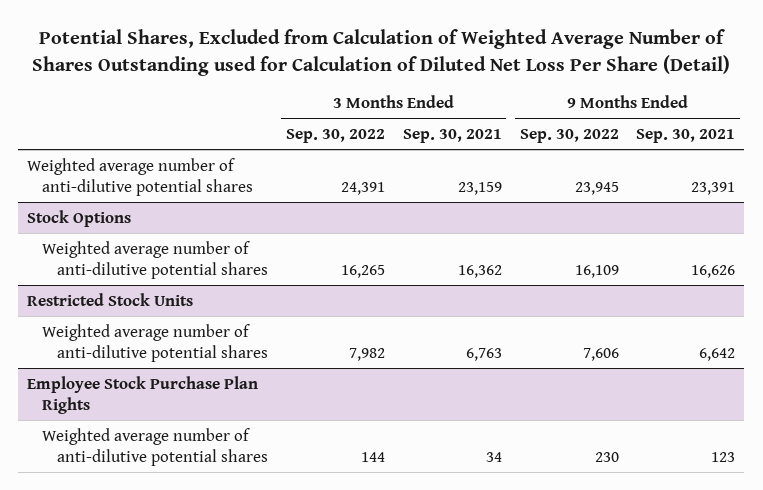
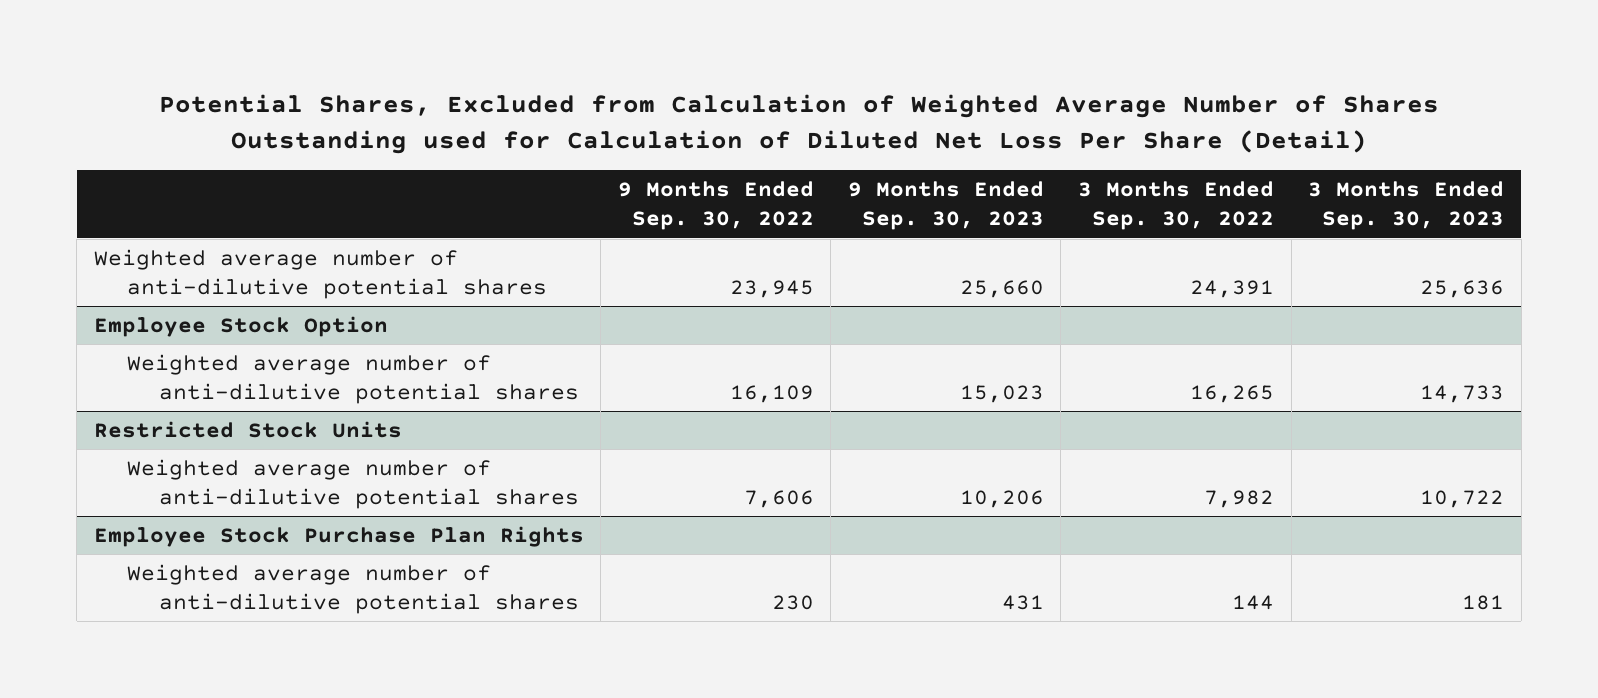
- | 3 Months Ended Sep. 30, 2022 | 3 Months Ended Sep. 30, 2021 | 9 Months Ended Sep. 30, 2022 | 9 Months Ended Sep. 30, 2021
+ | 9 Months Ended Sep. 30, 2022 | 9 Months Ended Sep. 30, 2023 | 3 Months Ended Sep. 30, 2022 | 3 Months Ended Sep. 30, 2023
- Stock Options
+ Employee Stock Option

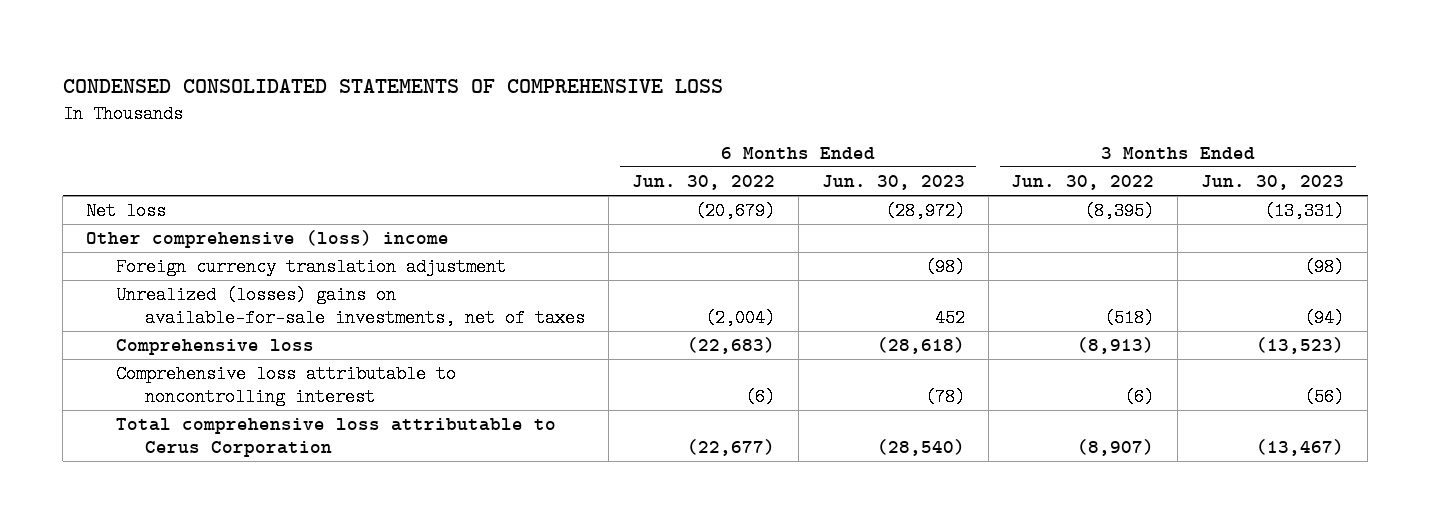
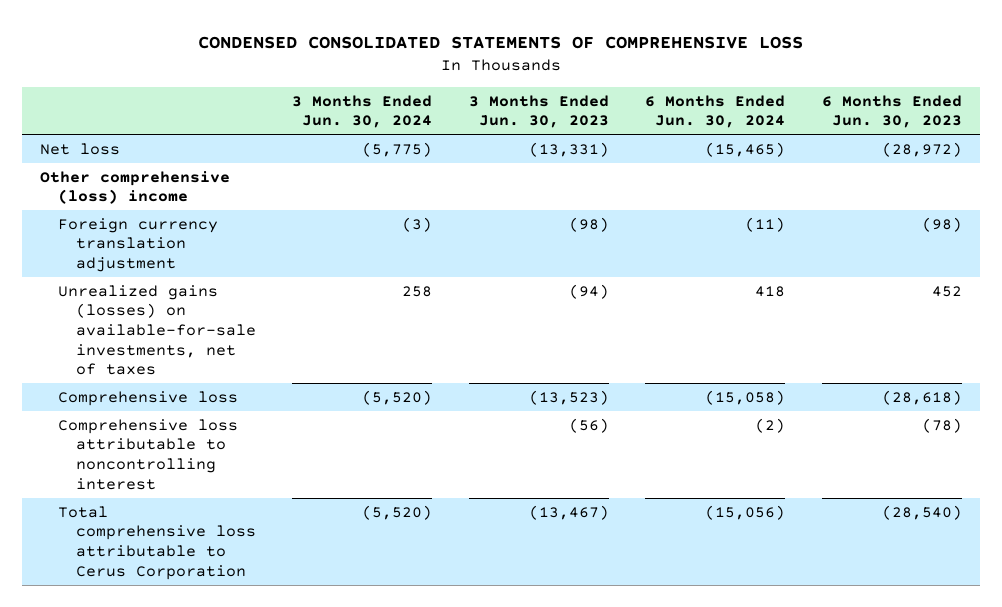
- | 6 Months Ended Jun. 30, 2022 | 6 Months Ended Jun. 30, 2023 | 3 Months Ended Jun. 30, 2022 | 3 Months Ended Jun. 30, 2023
+ | 3 Months Ended Jun. 30, 2024 | 3 Months Ended Jun. 30, 2023 | 6 Months Ended Jun. 30, 2024 | 6 Months Ended Jun. 30, 2023
- Unrealized (losses) gains on available-for-sale investments, net of taxes | (2,004) | 452 | (518) | (94)
+ Unrealized gains (losses) on available-for-sale investments, net of taxes | 258 | (94) | 418 | 452

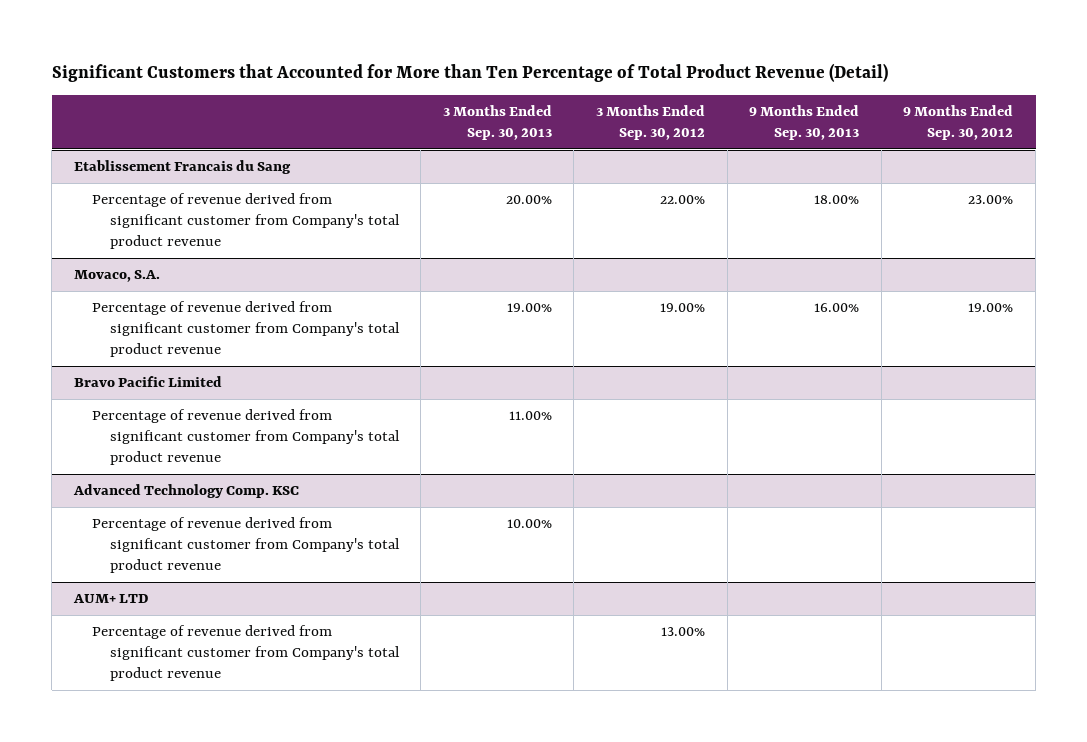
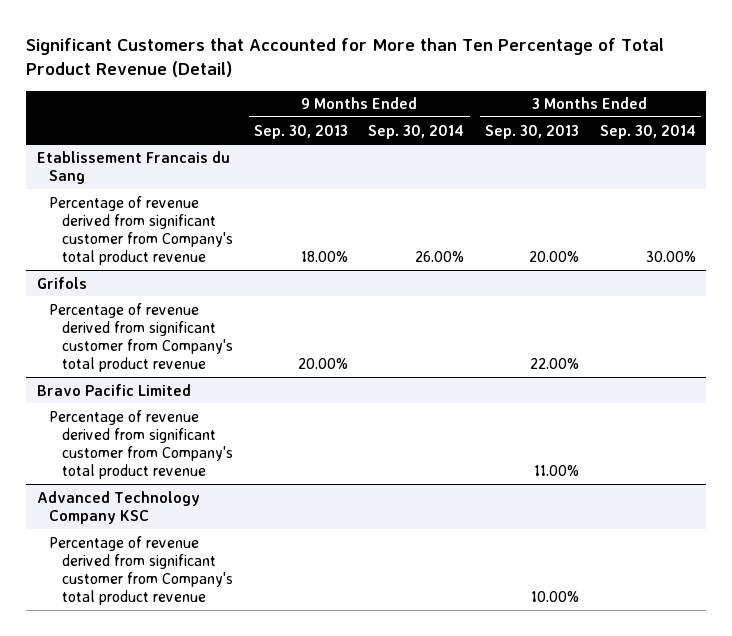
- | 3 Months Ended Sep. 30, 2013 | 3 Months Ended Sep. 30, 2012 | 9 Months Ended Sep. 30, 2013 | 9 Months Ended Sep. 30, 2012
+ | 9 Months Ended Sep. 30, 2013 | 9 Months Ended Sep. 30, 2014 | 3 Months Ended Sep. 30, 2013 | 3 Months Ended Sep. 30, 2014
- Movaco, S.A.
- Percentage of revenue derived from significant customer from Company's total product revenue | 19.00% | 19.00% | 16.00% | 19.00%
+ Grifols
+ Percentage of revenue derived from significant customer from Company's total product revenue | 20.00% | | 22.00% |
- Advanced Technology Comp. KSC
+ Advanced Technology Company KSC
- AUM+ LTD
- Percentage of revenue derived from significant customer from Company's total product revenue | | 13.00% | |

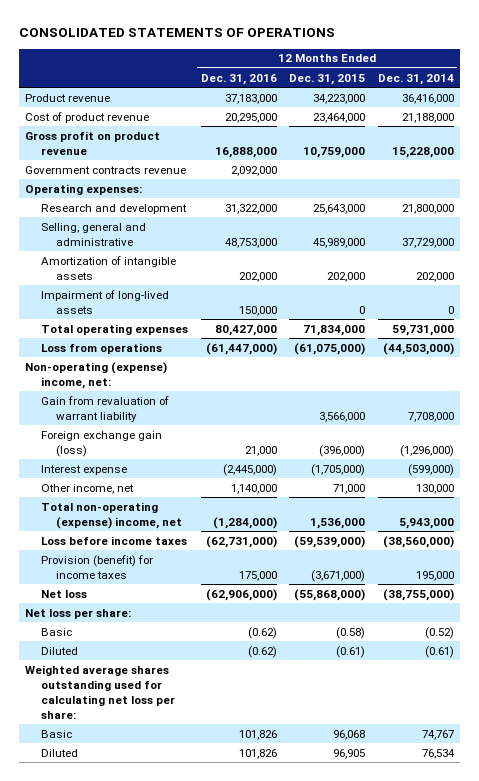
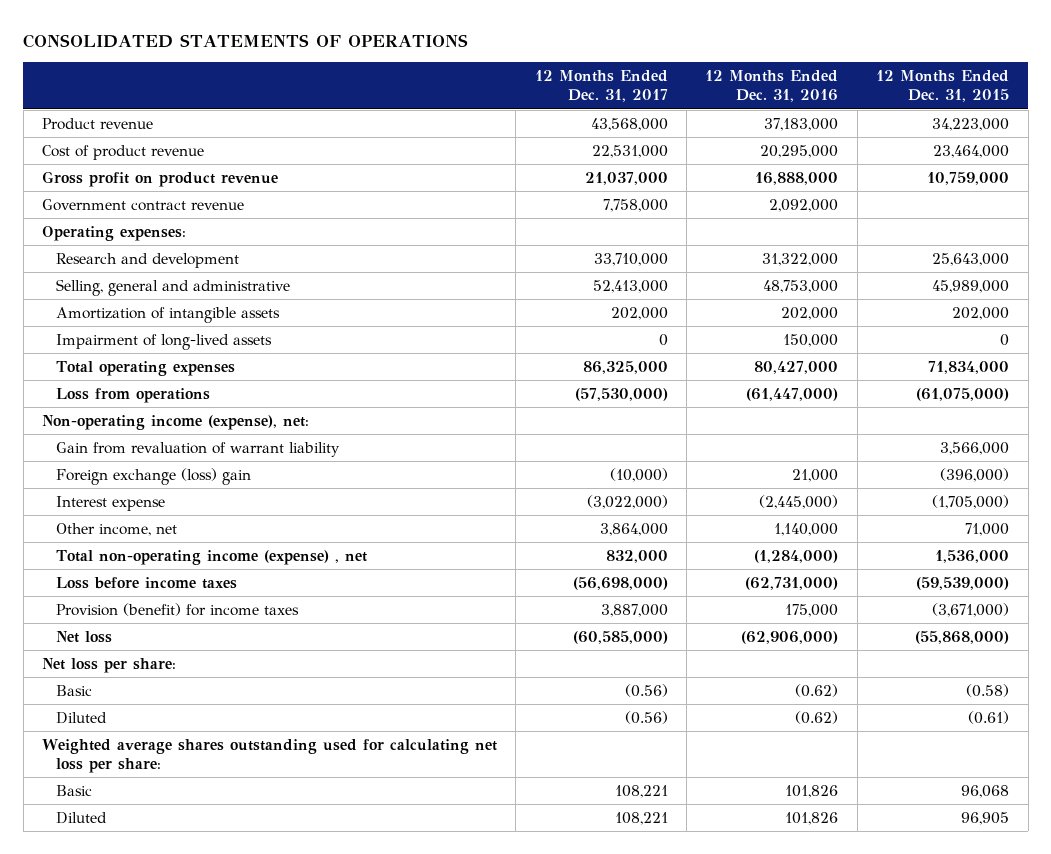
- | 12 Months Ended Dec. 31, 2016 | 12 Months Ended Dec. 31, 2015 | 12 Months Ended Dec. 31, 2014
+ | 12 Months Ended Dec. 31, 2017 | 12 Months Ended Dec. 31, 2016 | 12 Months Ended Dec. 31, 2015
- Government contracts revenue | 2,092,000 | |
+ Government contract revenue | 7,758,000 | 2,092,000 |
- Non-operating (expense) income, net:
+ Non-operating income (expense), net:
- Foreign exchange gain (loss) | 21,000 | (396,000) | (1,296,000)
+ Foreign exchange (loss) gain | (10,000) | 21,000 | (396,000)
- Total non-operating (expense) income, net | (1,284,000) | 1,536,000 | 5,943,000
+ Total non-operating income (expense) , net | 832,000 | (1,284,000) | 1,536,000

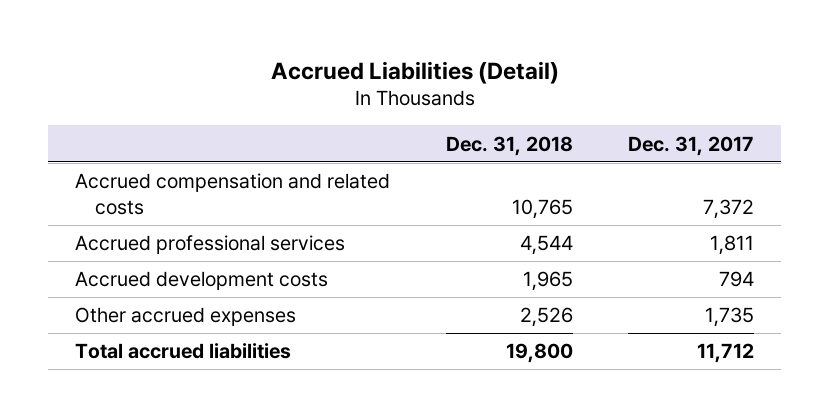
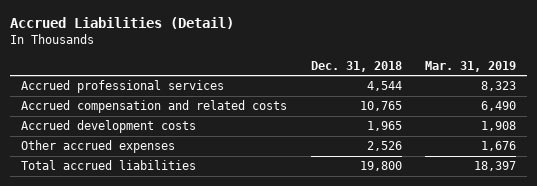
- | Dec. 31, 2018 | Dec. 31, 2017
+ | Dec. 31, 2018 | Mar. 31, 2019
moved down: Accrued compensation and related costs | 10,765 | 6,490

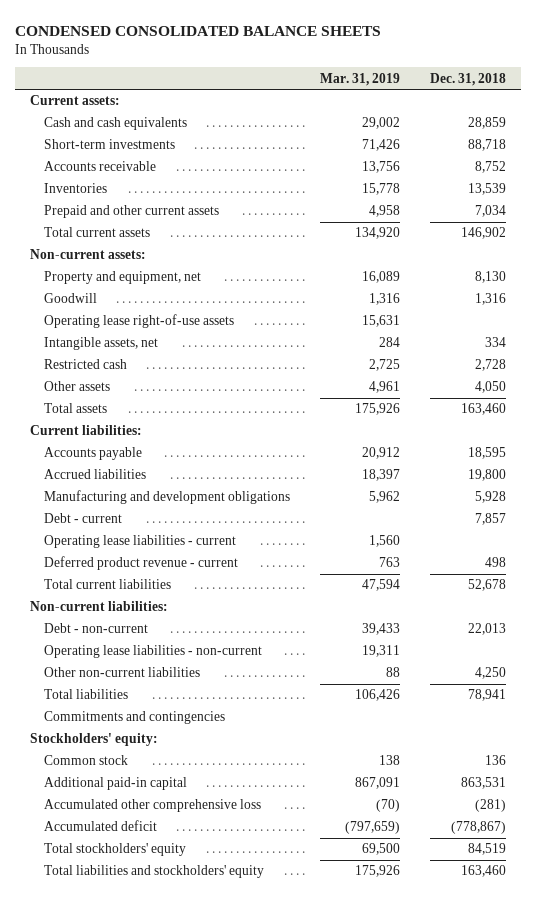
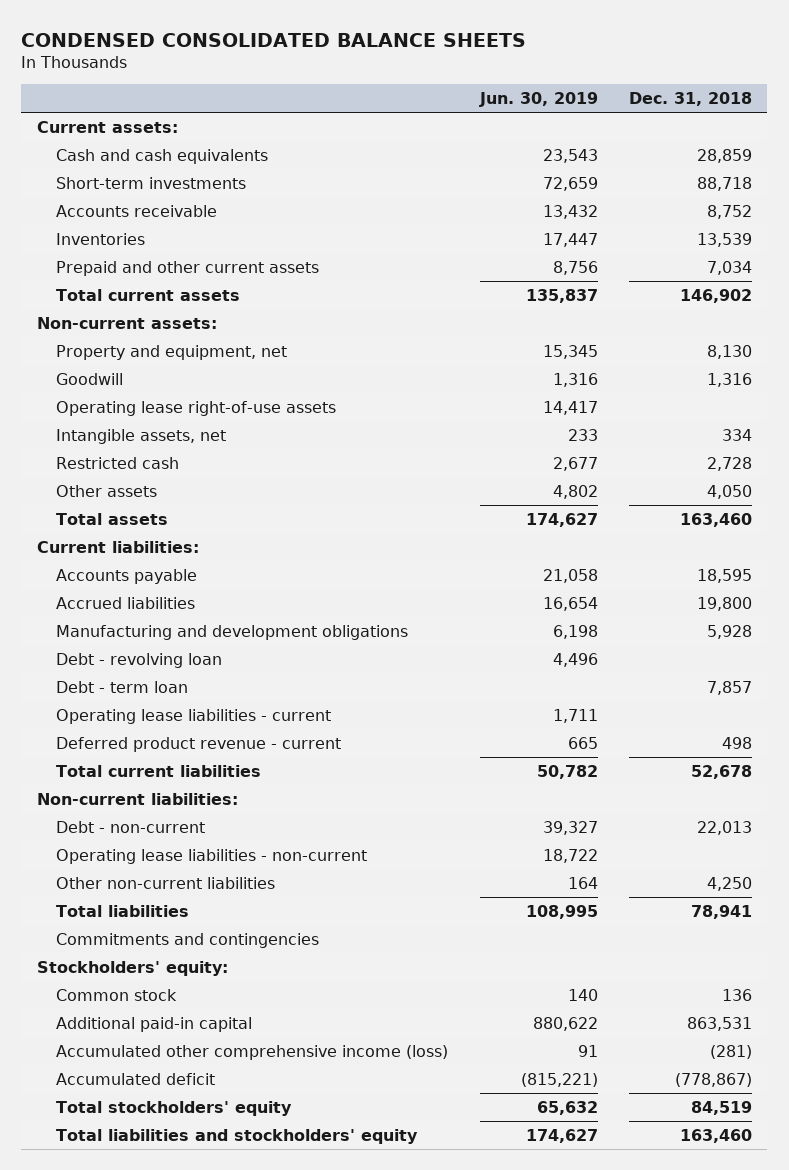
- | Mar. 31, 2019 | Dec. 31, 2018
+ | Jun. 30, 2019 | Dec. 31, 2018
- Debt - current | | 7,857
+ Debt - revolving loan | 4,496 |
+ Debt - term loan | | 7,857
- Accumulated other comprehensive loss | (70) | (281)
+ Accumulated other comprehensive income (loss) | 91 | (281)

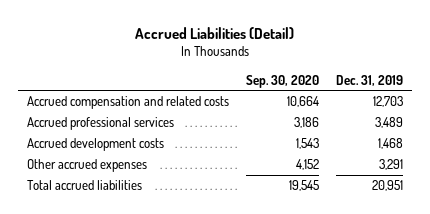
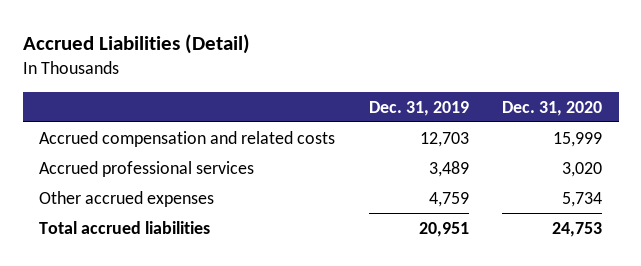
- | Sep. 30, 2020 | Dec. 31, 2019
+ | Dec. 31, 2019 | Dec. 31, 2020
- Accrued development costs | 1,543 | 1,468
- Other accrued expenses | 4,152 | 3,291
+ Other accrued expenses | 4,759 | 5,734

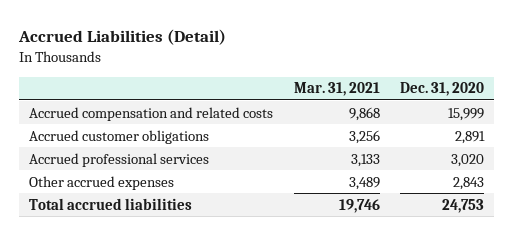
- | Dec. 31, 2019 | Dec. 31, 2020
+ | Mar. 31, 2021 | Dec. 31, 2020
+ Accrued customer obligations | 3,256 | 2,891
- Other accrued expenses | 4,759 | 5,734
+ Other accrued expenses | 3,489 | 2,843

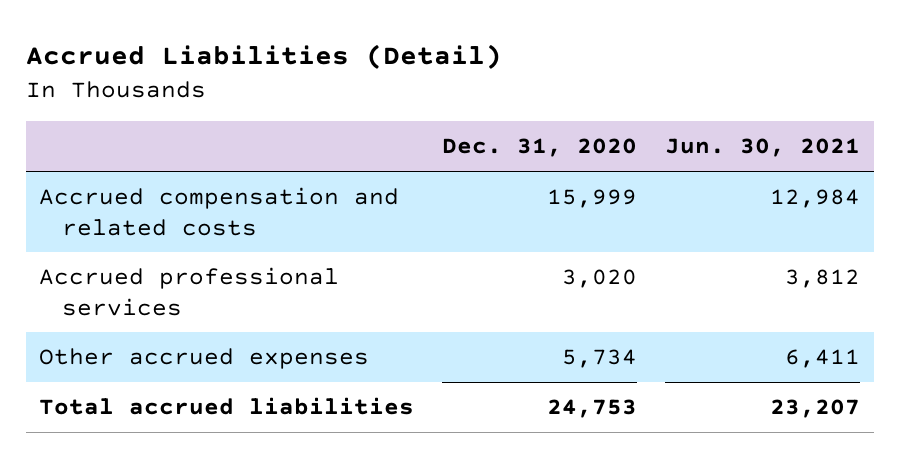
- | Mar. 31, 2021 | Dec. 31, 2020
+ | Dec. 31, 2020 | Jun. 30, 2021
- Accrued customer obligations | 3,256 | 2,891
- Other accrued expenses | 3,489 | 2,843
+ Other accrued expenses | 5,734 | 6,411

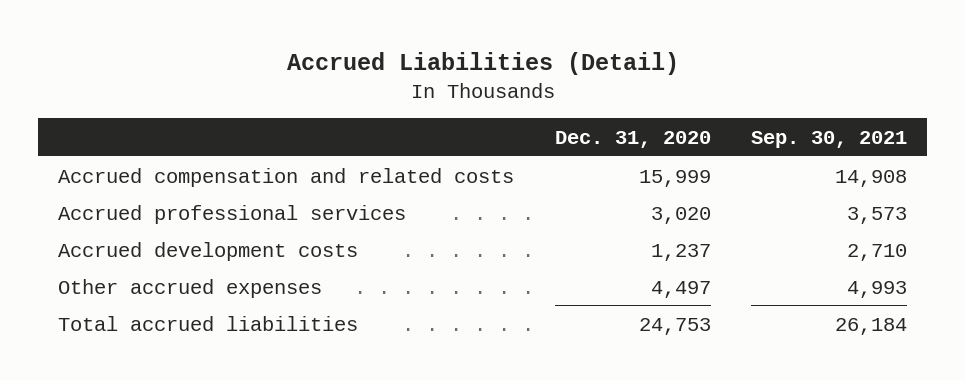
- | Dec. 31, 2020 | Jun. 30, 2021
+ | Dec. 31, 2020 | Sep. 30, 2021
- Other accrued expenses | 5,734 | 6,411
+ Accrued development costs | 1,237 | 2,710
+ Other accrued expenses | 4,497 | 4,993

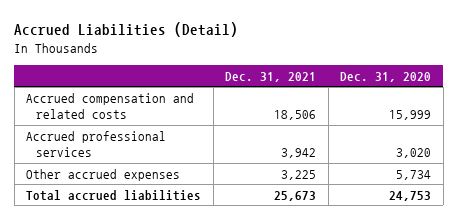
- | Dec. 31, 2020 | Sep. 30, 2021
+ | Dec. 31, 2021 | Dec. 31, 2020
- Accrued development costs | 1,237 | 2,710
- Other accrued expenses | 4,497 | 4,993
+ Other accrued expenses | 3,225 | 5,734

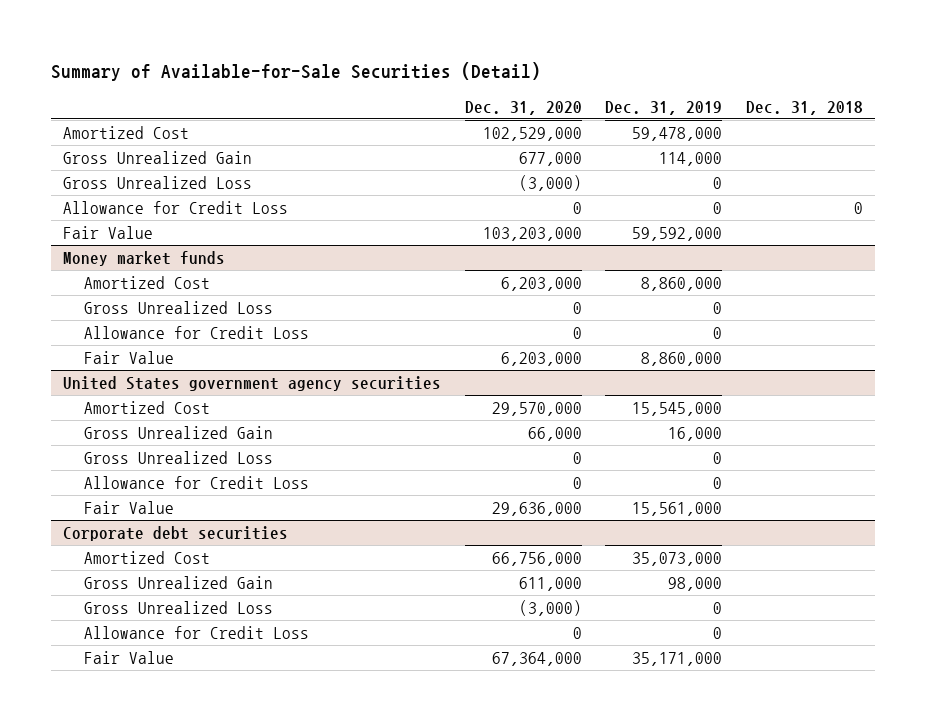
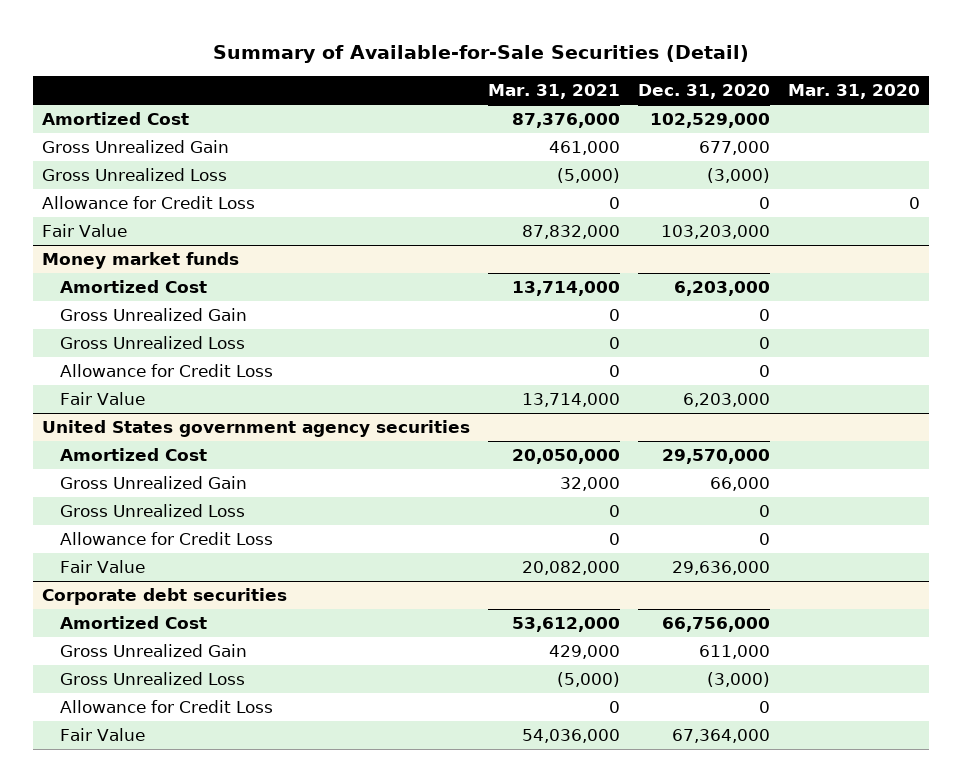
- | Dec. 31, 2020 | Dec. 31, 2019 | Dec. 31, 2018
+ | Mar. 31, 2021 | Dec. 31, 2020 | Mar. 31, 2020
@ Money market funds
+ Gross Unrealized Gain | 0 | 0 |

